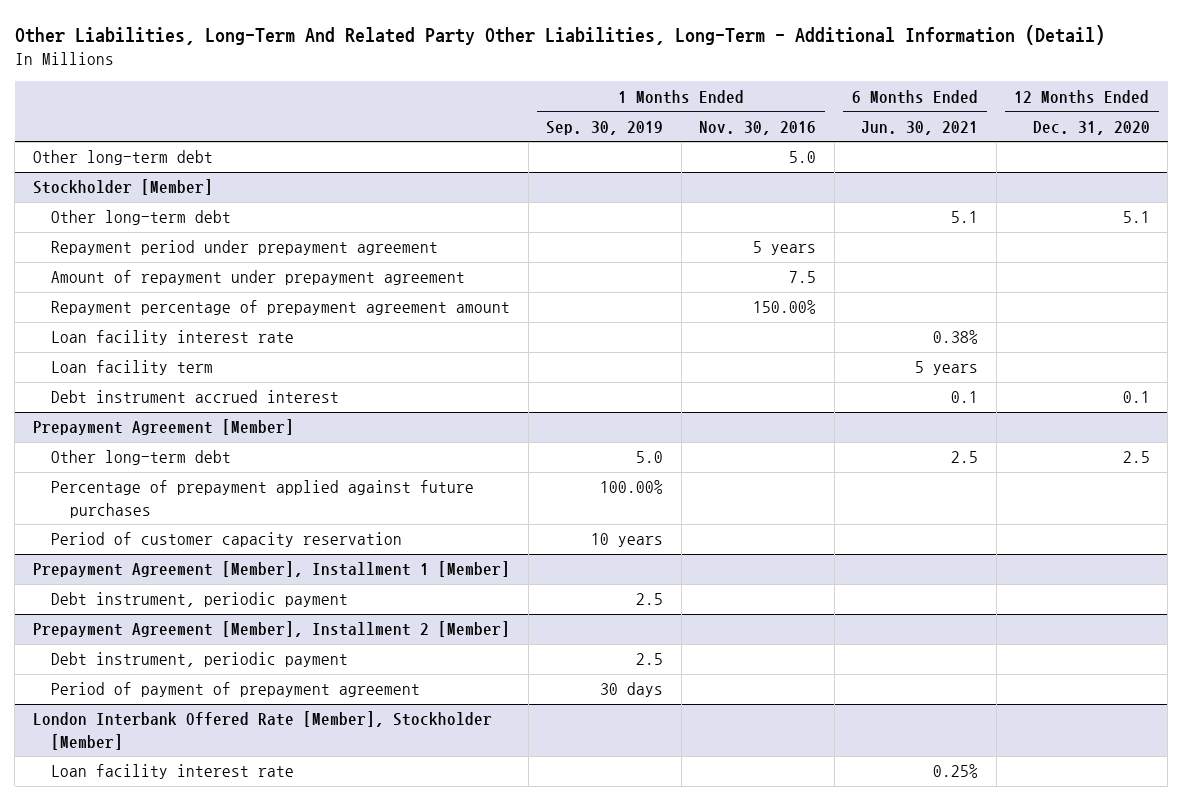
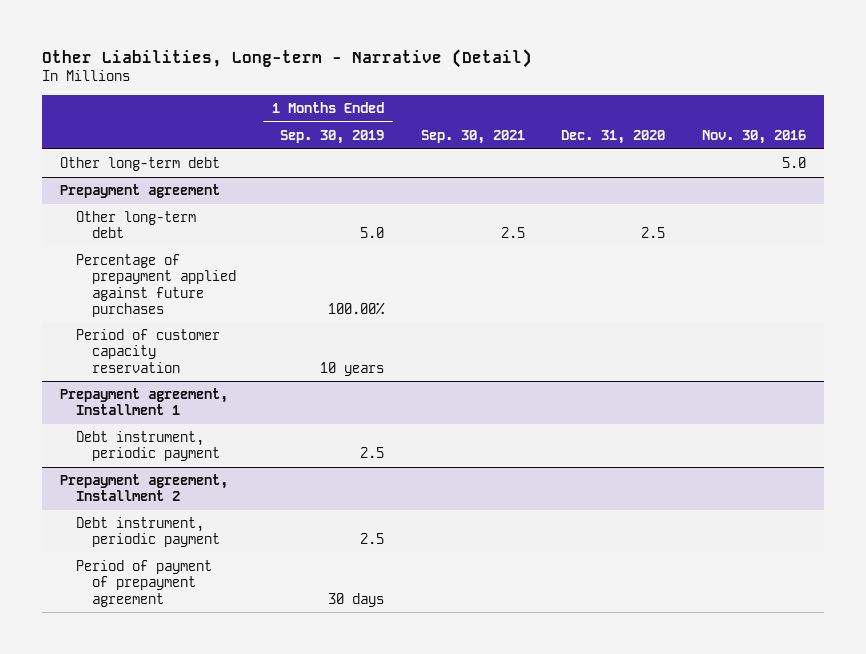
- Other Liabilities, Long-Term And Related Party Other Liabilities, Long-Term - Additional Information (Detail)
+ Other Liabilities, Long-term - Narrative (Detail)
- | 1 Months Ended Sep. 30, 2019 | 1 Months Ended Nov. 30, 2016 | 6 Months Ended Jun. 30, 2021 | 12 Months Ended Dec. 31, 2020
+ | 1 Months Ended Sep. 30, 2019 | Sep. 30, 2021 | Dec. 31, 2020 | Nov. 30, 2016
- Stockholder [Member]
- Other long-term debt | | | 5.1 | 5.1
- Repayment period under prepayment agreement | | 5 years | |
- Amount of repayment under prepayment agreement | | 7.5 | |
- Repayment percentage of prepayment agreement amount | | 150.00% | |
- Loan facility interest rate | | | 0.38% |
- Loan facility term | | | 5 years |
- Debt instrument accrued interest | | | 0.1 | 0.1
- Prepayment Agreement [Member]
+ Prepayment agreement
- Prepayment Agreement [Member], Installment 1 [Member]
+ Prepayment agreement, Installment 1
- Prepayment Agreement [Member], Installment 2 [Member]
+ Prepayment agreement, Installment 2
- London Interbank Offered Rate [Member], Stockholder [Member]
- Loan facility interest rate | | | 0.25% |

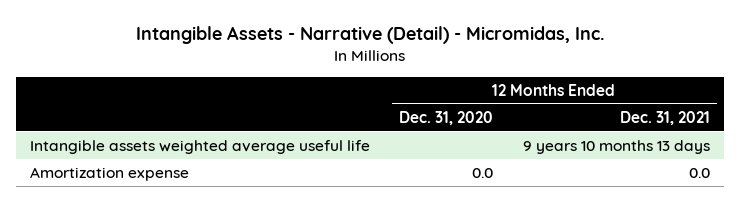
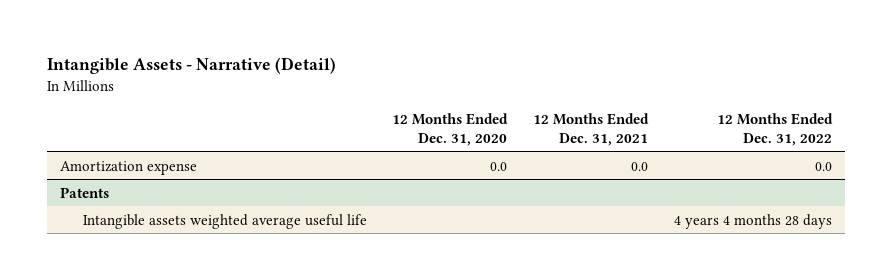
- Intangible Assets - Narrative (Detail) - Micromidas, Inc.
+ Intangible Assets - Narrative (Detail)
- | 12 Months Ended Dec. 31, 2020 | 12 Months Ended Dec. 31, 2021
+ | 12 Months Ended Dec. 31, 2020 | 12 Months Ended Dec. 31, 2021 | 12 Months Ended Dec. 31, 2022
- Intangible assets weighted average useful life | | 9 years 10 months 13 days
+ Patents
+ Intangible assets weighted average useful life | | | 4 years 4 months 28 days

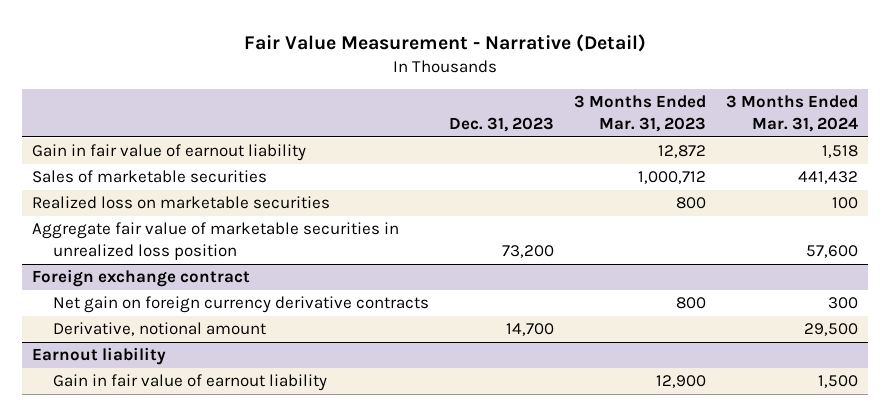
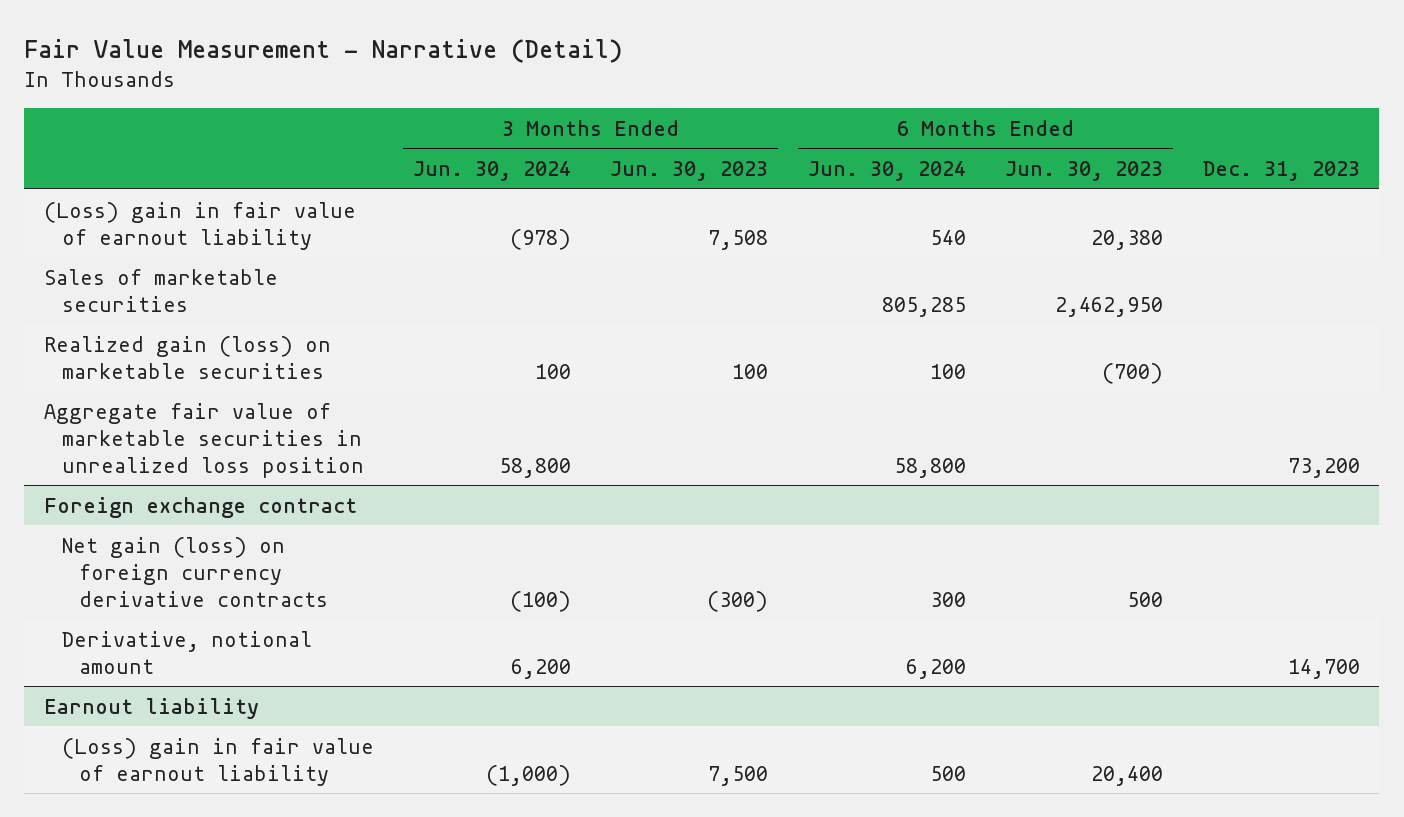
- | Dec. 31, 2023 | 3 Months Ended Mar. 31, 2023 | 3 Months Ended Mar. 31, 2024
+ | 3 Months Ended Jun. 30, 2024 | 3 Months Ended Jun. 30, 2023 | 6 Months Ended Jun. 30, 2024 | 6 Months Ended Jun. 30, 2023 | Dec. 31, 2023
- Gain in fair value of earnout liability | | 12,872 | 1,518
+ (Loss) gain in fair value of earnout liability | (978) | 7,508 | 540 | 20,380 |
- Realized loss on marketable securities | | 800 | 100
+ Realized gain (loss) on marketable securities | 100 | 100 | 100 | (700) |
@ Foreign exchange contract
- Net gain on foreign currency derivative contracts | | 800 | 300
+ Net gain (loss) on foreign currency derivative contracts | (100) | (300) | 300 | 500 |
@ Earnout liability
- Gain in fair value of earnout liability | | 12,900 | 1,500
+ (Loss) gain in fair value of earnout liability | (1,000) | 7,500 | 500 | 20,400 |

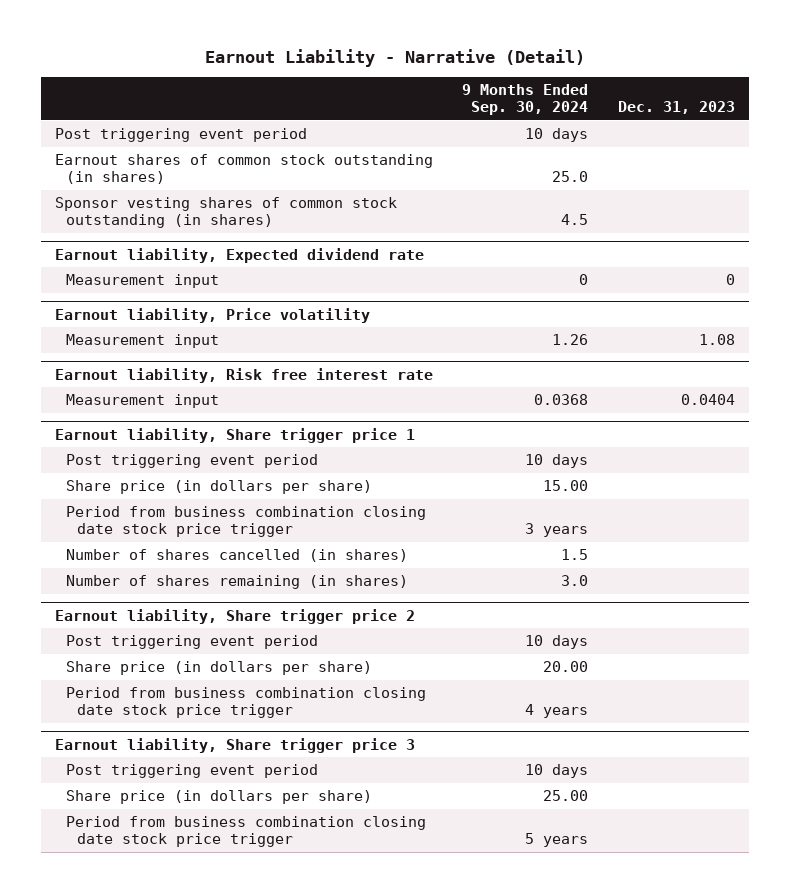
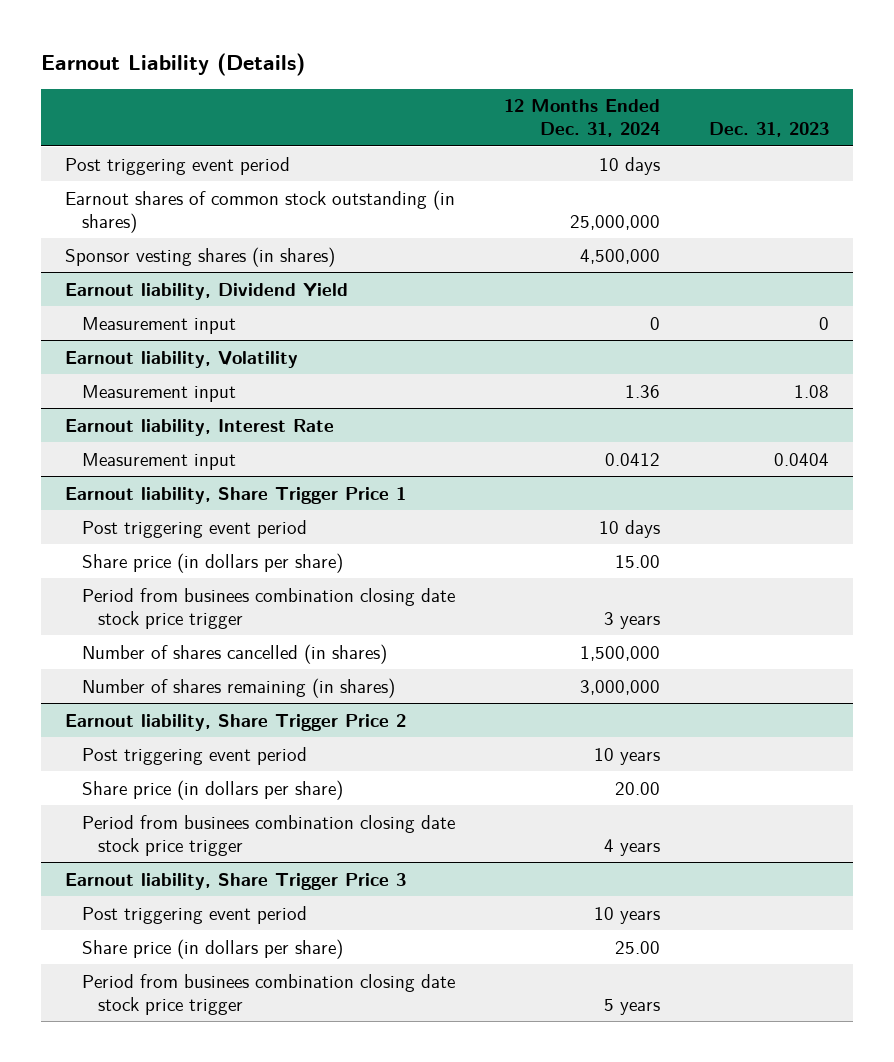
- Earnout Liability - Narrative (Detail)
+ Earnout Liability (Details)
- | 9 Months Ended Sep. 30, 2024 | Dec. 31, 2023
+ | 12 Months Ended Dec. 31, 2024 | Dec. 31, 2023
- Sponsor vesting shares of common stock outstanding (in shares) | 4.5 |
- Earnout liability, Expected dividend rate
+ Sponsor vesting shares (in shares) | 4,500,000 |
+ Earnout liability, Dividend Yield
- Earnout liability, Price volatility
+ Earnout liability, Volatility
- Earnout liability, Risk free interest rate
+ Earnout liability, Interest Rate
- Earnout liability, Share trigger price 1
+ Earnout liability, Share Trigger Price 1
- Period from business combination closing date stock price trigger | 3 years |
+ Period from businees combination closing date stock price trigger | 3 years |
- Earnout liability, Share trigger price 2
+ Earnout liability, Share Trigger Price 2
- Period from business combination closing date stock price trigger | 4 years |
- Earnout liability, Share trigger price 3
+ Period from businees combination closing date stock price trigger | 4 years |
+ Earnout liability, Share Trigger Price 3
- Period from business combination closing date stock price trigger | 5 years |
+ Period from businees combination closing date stock price trigger | 5 years |

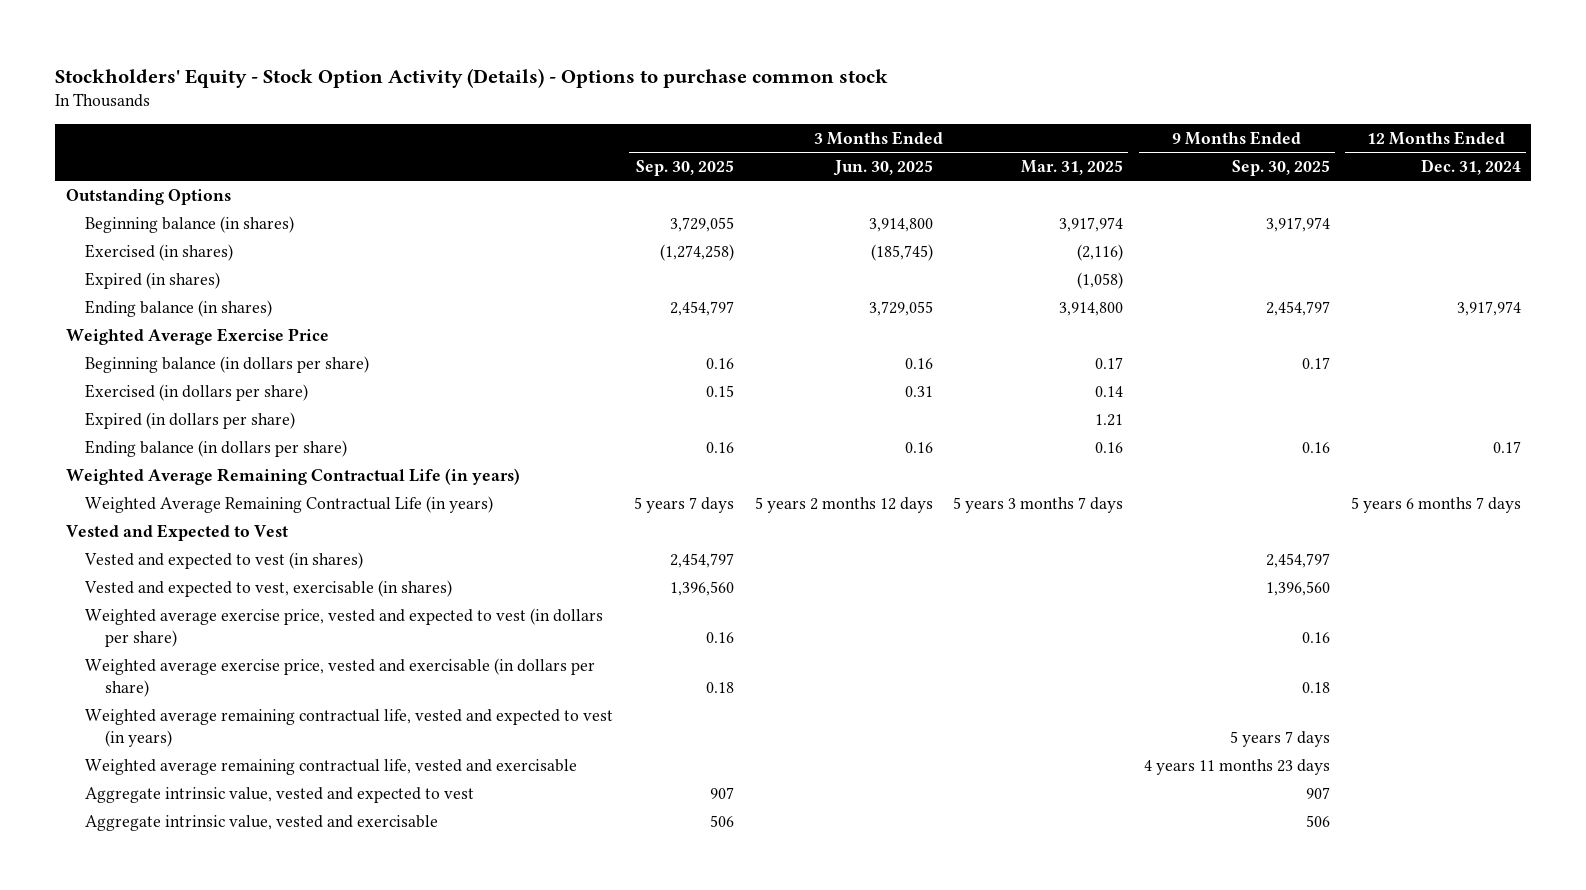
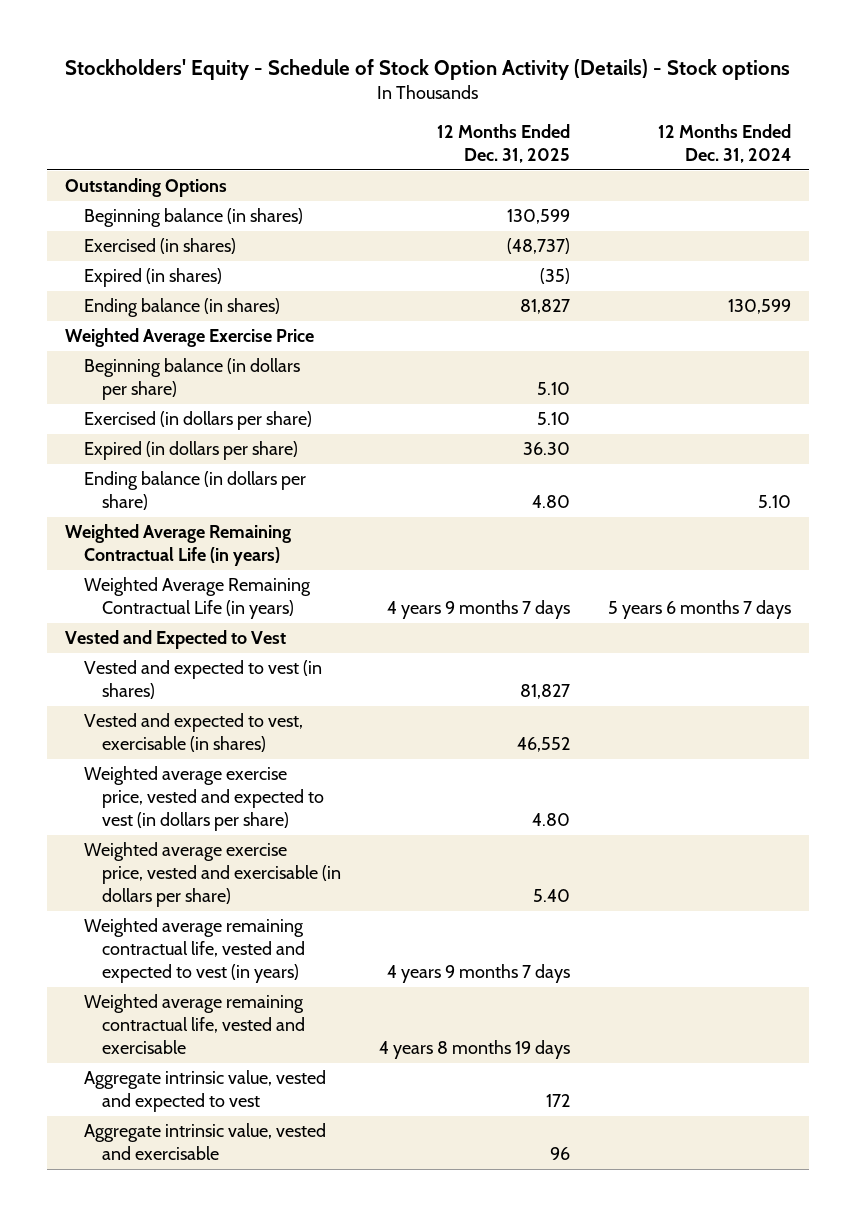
- Stockholders' Equity - Stock Option Activity (Details) - Options to purchase common stock
+ Stockholders' Equity - Schedule of Stock Option Activity (Details) - Stock options
- | 3 Months Ended Sep. 30, 2025 | 3 Months Ended Jun. 30, 2025 | 3 Months Ended Mar. 31, 2025 | 9 Months Ended Sep. 30, 2025 | 12 Months Ended Dec. 31, 2024
+ | 12 Months Ended Dec. 31, 2025 | 12 Months Ended Dec. 31, 2024
- Ending balance (in shares) | 2,454,797 | 3,729,055 | 3,914,800 | 2,454,797 | 3,917,974
+ Ending balance (in shares) | 81,827 | 130,599
- Ending balance (in dollars per share) | 0.16 | 0.16 | 0.16 | 0.16 | 0.17
+ Ending balance (in dollars per share) | 4.80 | 5.10

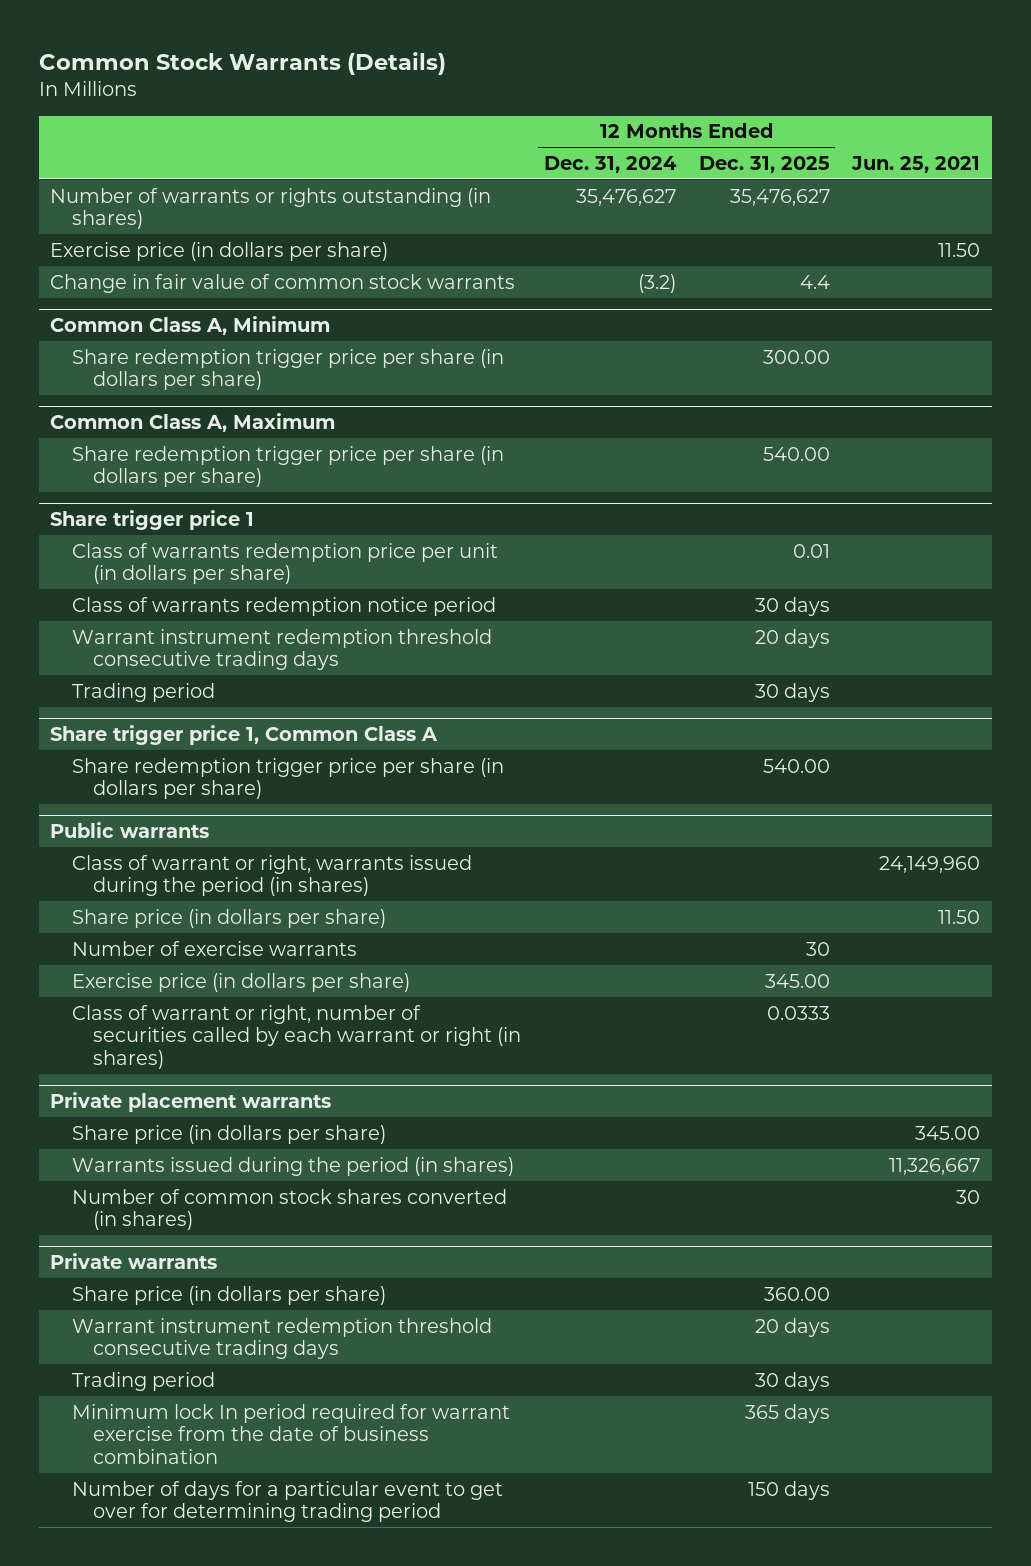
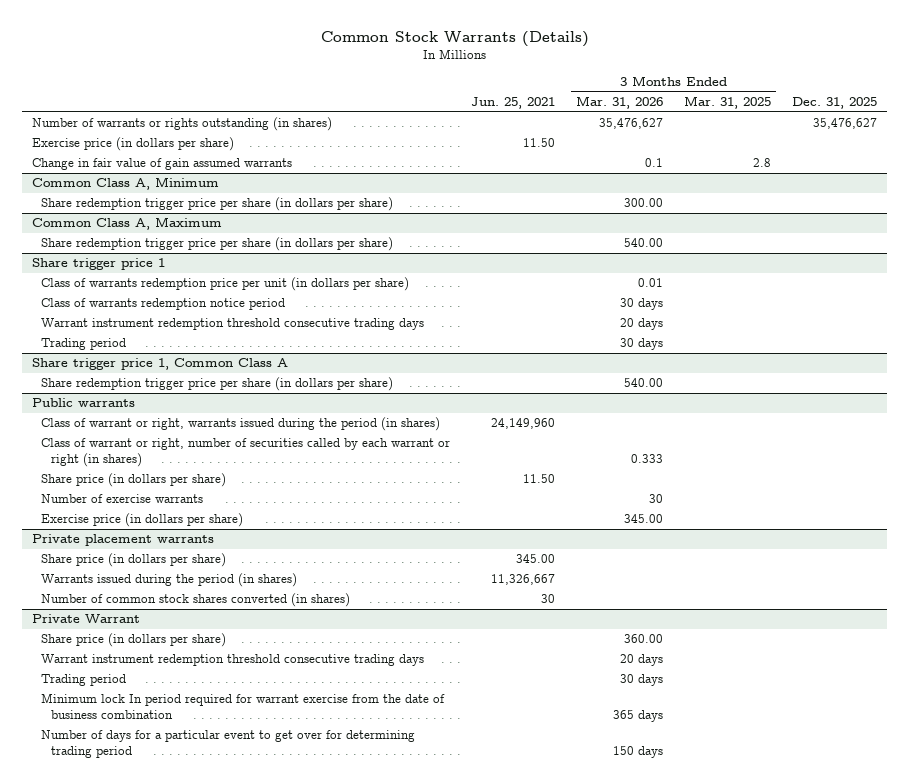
- | 12 Months Ended Dec. 31, 2024 | 12 Months Ended Dec. 31, 2025 | Jun. 25, 2021
+ | Jun. 25, 2021 | 3 Months Ended Mar. 31, 2026 | 3 Months Ended Mar. 31, 2025 | Dec. 31, 2025
- Change in fair value of common stock warrants | (3.2) | 4.4 |
+ Change in fair value of gain assumed warrants | | 0.1 | 2.8 |
@ Public warrants
moved up: Class of warrant or right, number of securities called by each warrant or right (in shares) | | 0.333 | |
- Private warrants
+ Private Warrant

